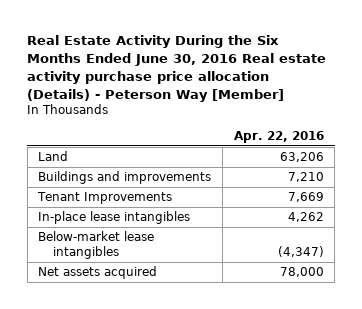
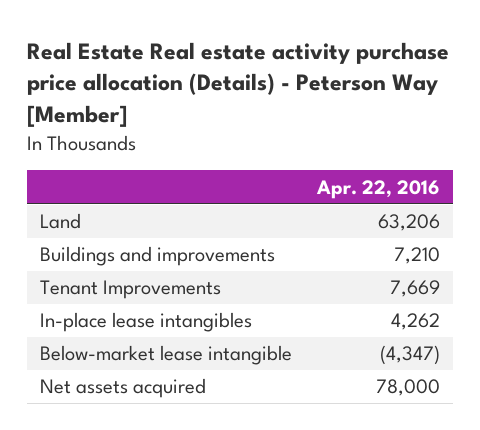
- Real Estate Activity During the Six Months Ended June 30, 2016 Real estate activity purchase price allocation (Details) - Peterson Way [Member]
+ Real Estate Real estate activity purchase price allocation (Details) - Peterson Way [Member]
- Below-market lease intangibles | (4,347)
+ Below-market lease intangible | (4,347)

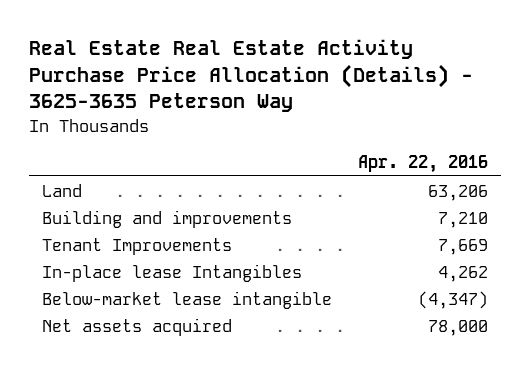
- Real Estate Real estate activity purchase price allocation (Details) - Peterson Way [Member]
+ Real Estate Real Estate Activity Purchase Price Allocation (Details) - 3625-3635 Peterson Way
- Buildings and improvements | 7,210
+ Building and improvements | 7,210
- In-place lease intangibles | 4,262
+ In-place lease Intangibles | 4,262

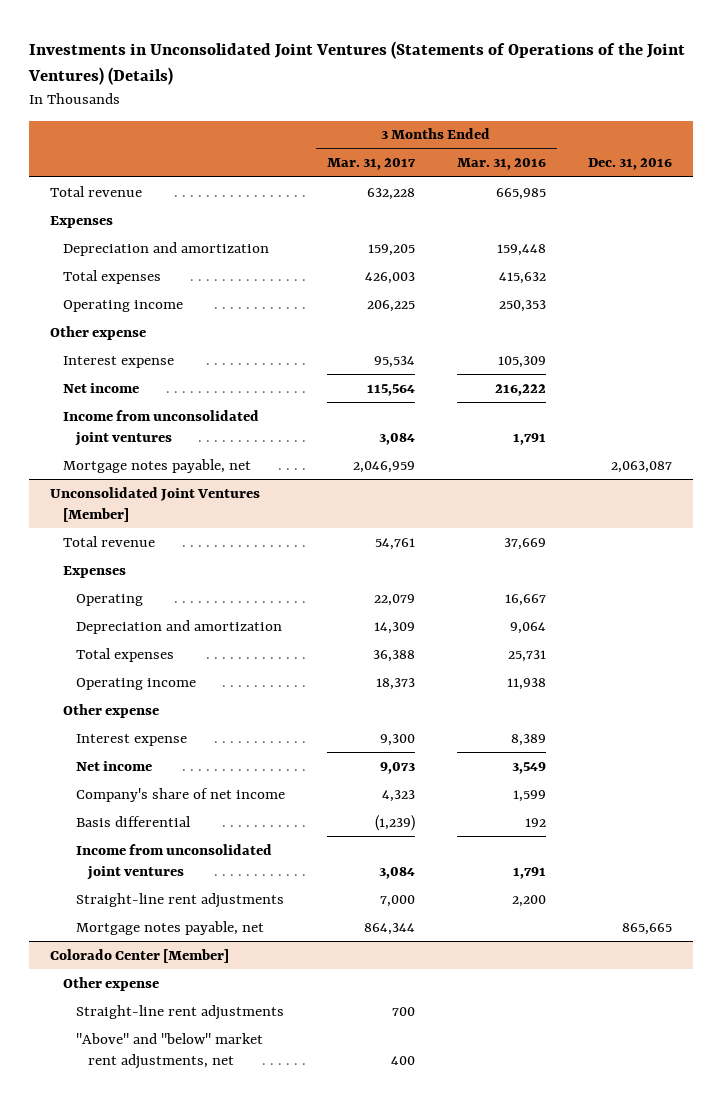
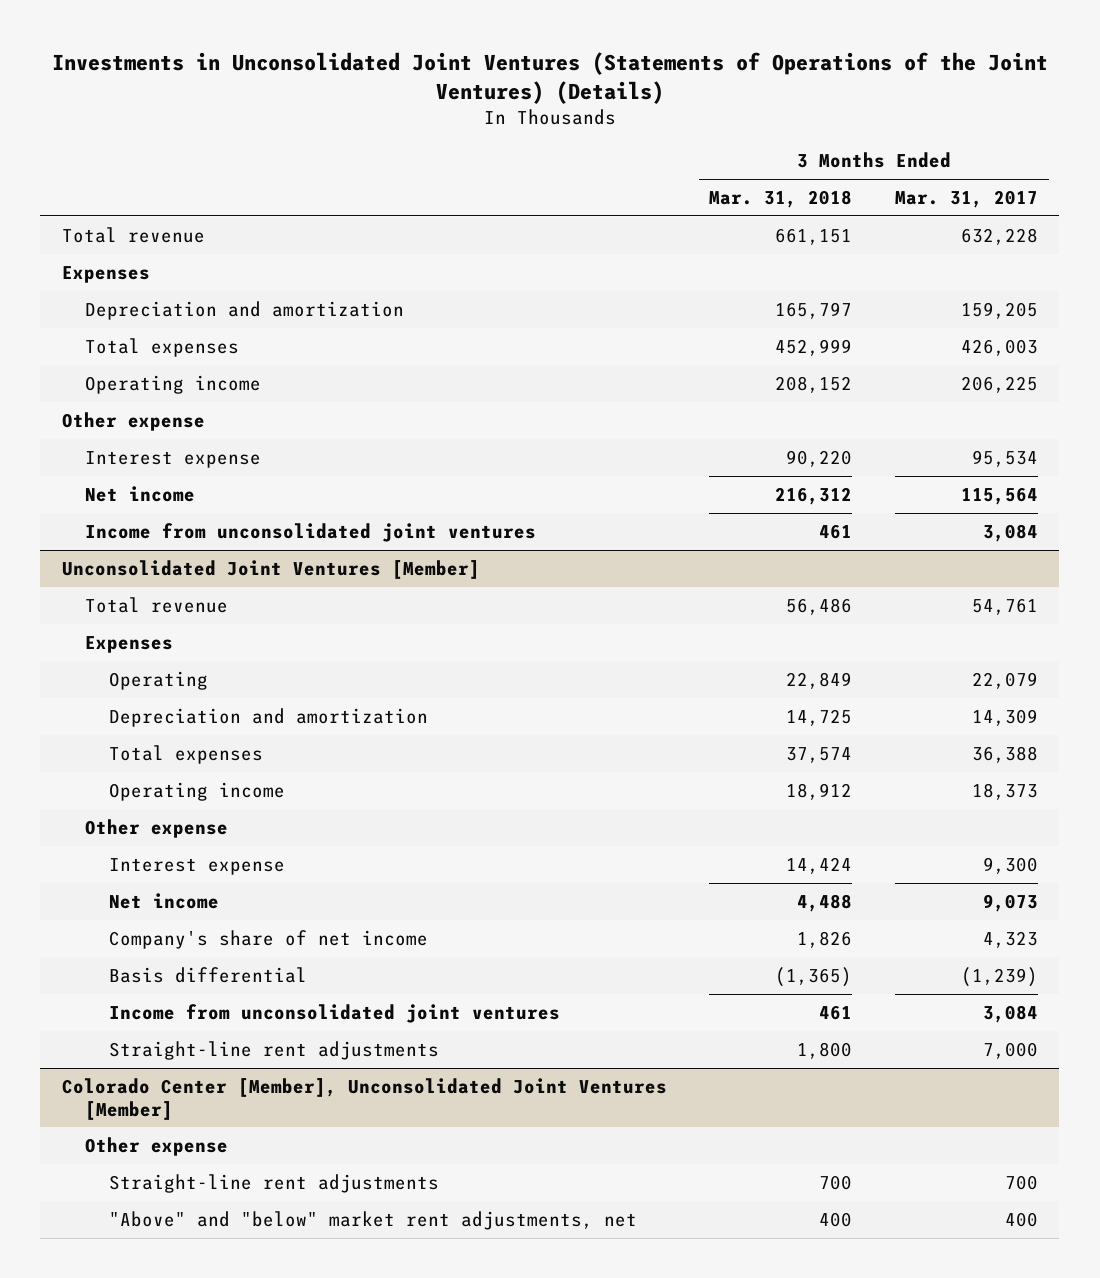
- | 3 Months Ended Mar. 31, 2017 | 3 Months Ended Mar. 31, 2016 | Dec. 31, 2016
+ | 3 Months Ended Mar. 31, 2018 | 3 Months Ended Mar. 31, 2017
- Mortgage notes payable, net | 2,046,959 | | 2,063,087
@ Unconsolidated Joint Ventures [Member]
- Mortgage notes payable, net | 864,344 | | 865,665
- Colorado Center [Member]
+ Colorado Center [Member], Unconsolidated Joint Ventures [Member]

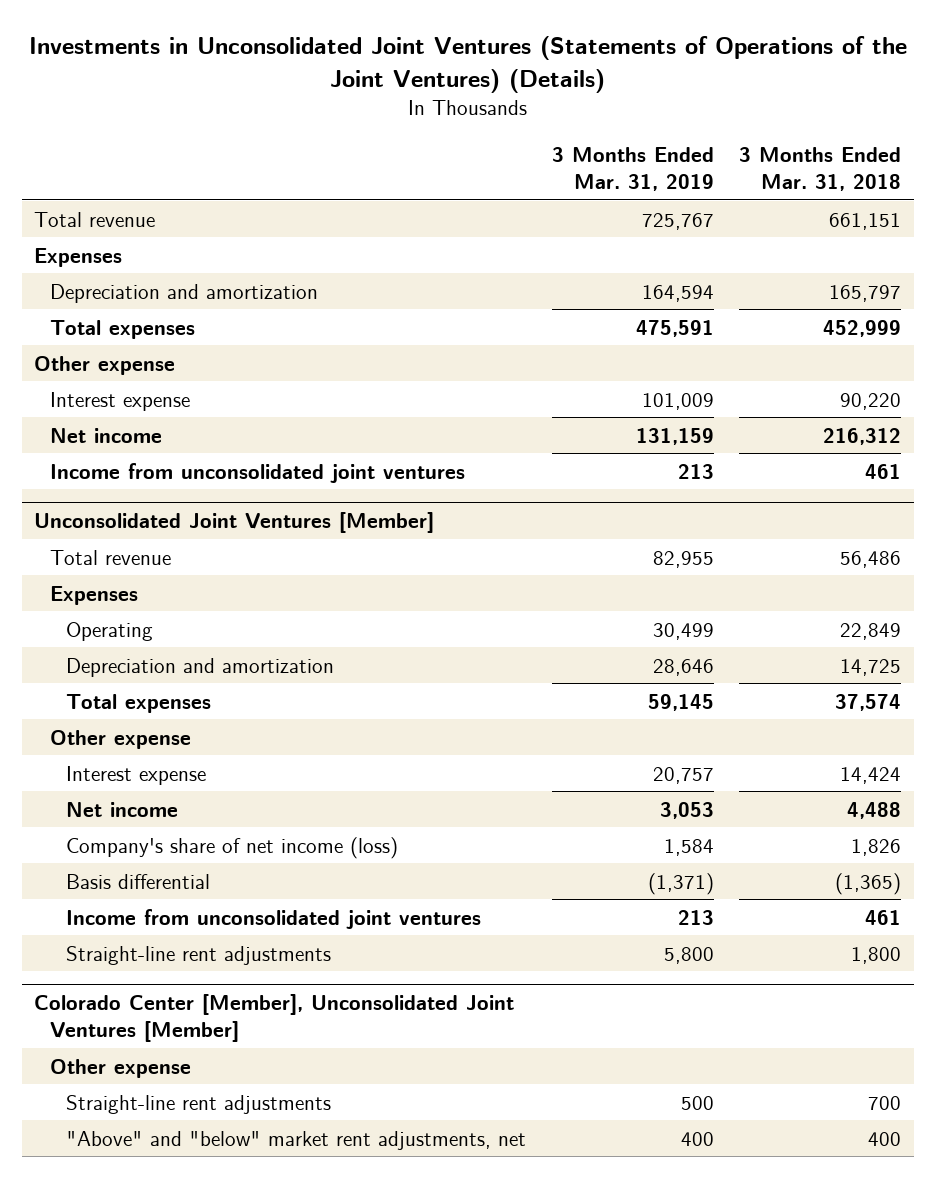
- | 3 Months Ended Mar. 31, 2018 | 3 Months Ended Mar. 31, 2017
+ | 3 Months Ended Mar. 31, 2019 | 3 Months Ended Mar. 31, 2018
- Operating income | 208,152 | 206,225
@ Unconsolidated Joint Ventures [Member]
- Operating income | 18,912 | 18,373
- Company's share of net income | 1,826 | 4,323
+ Company's share of net income (loss) | 1,584 | 1,826

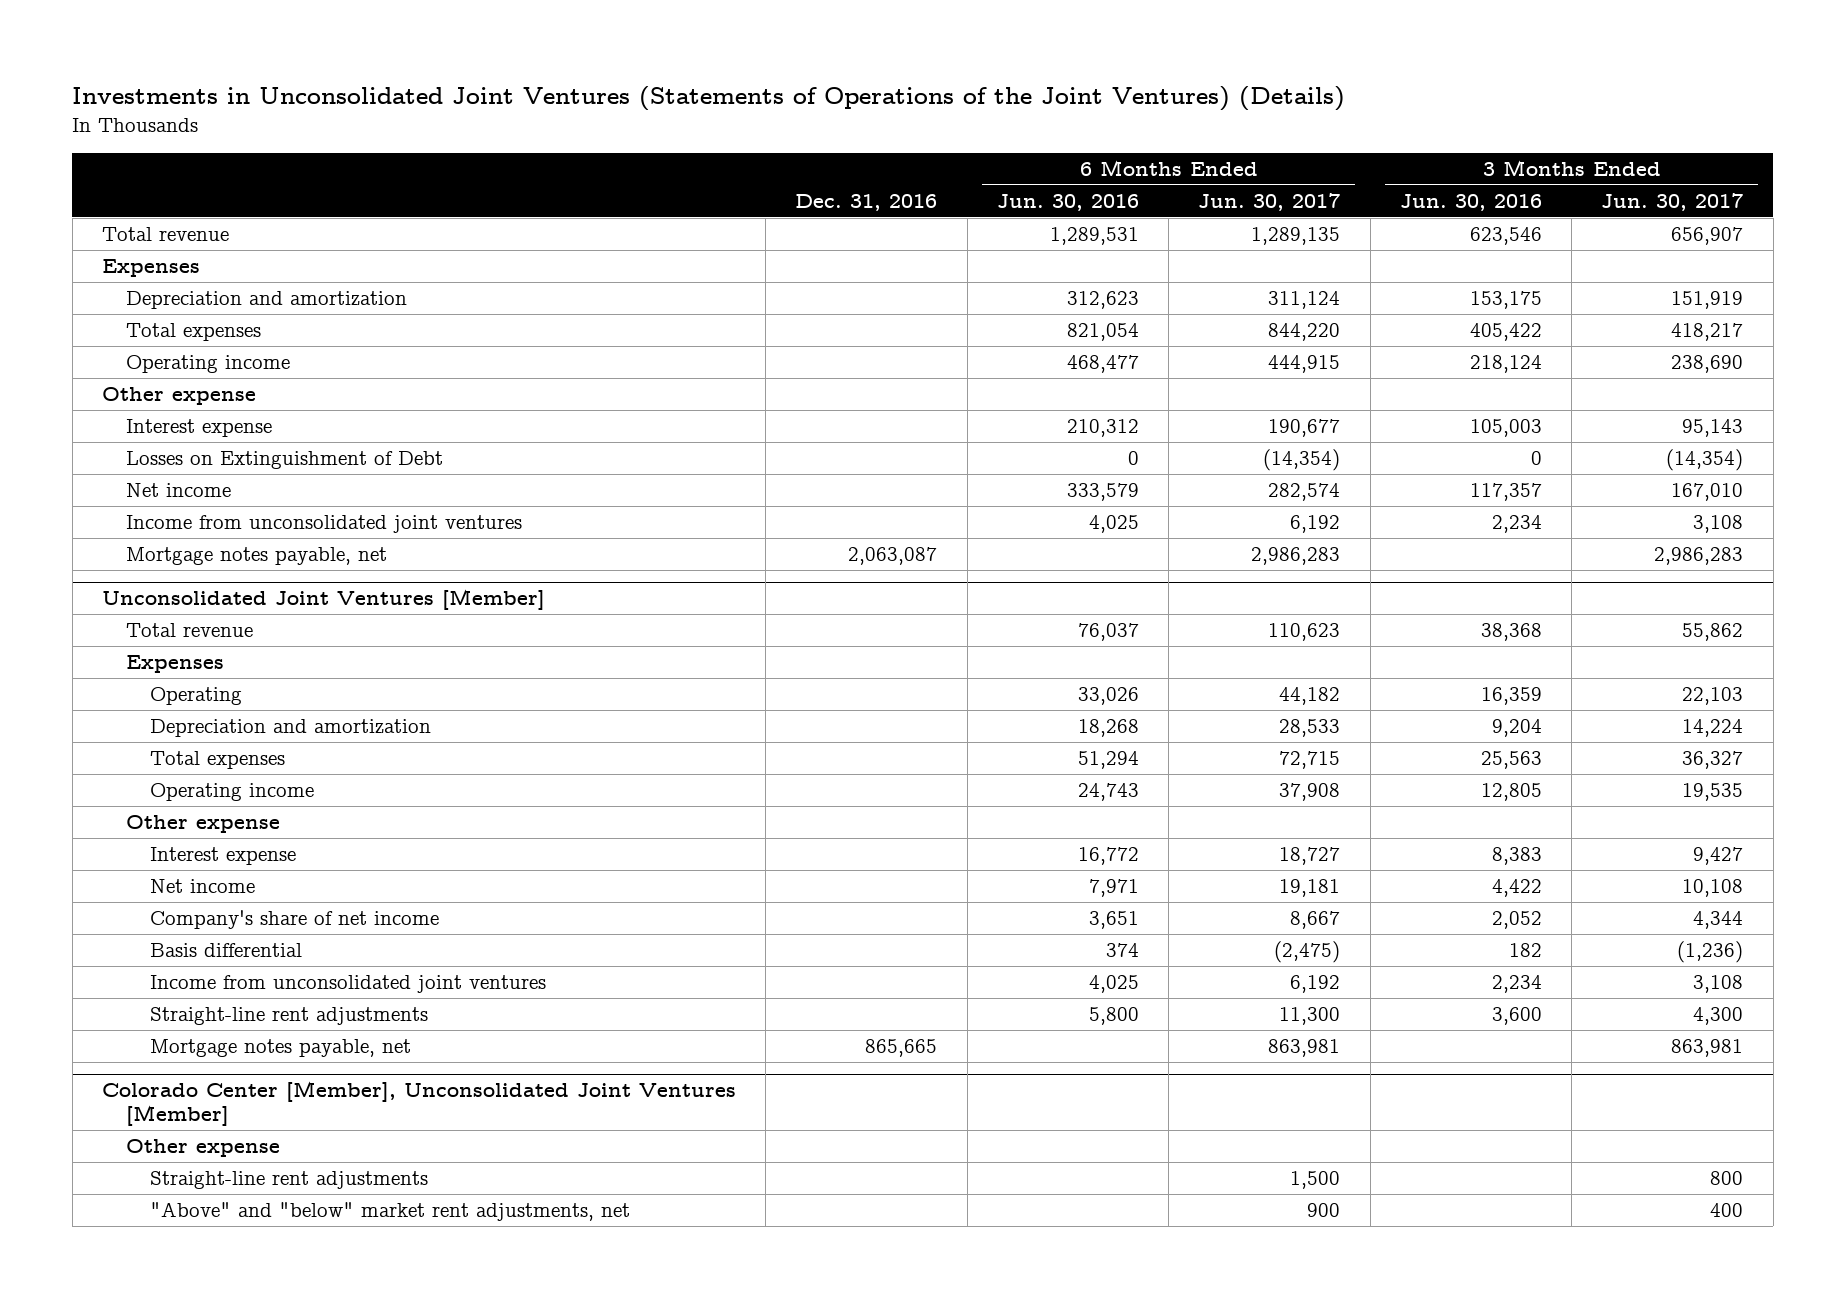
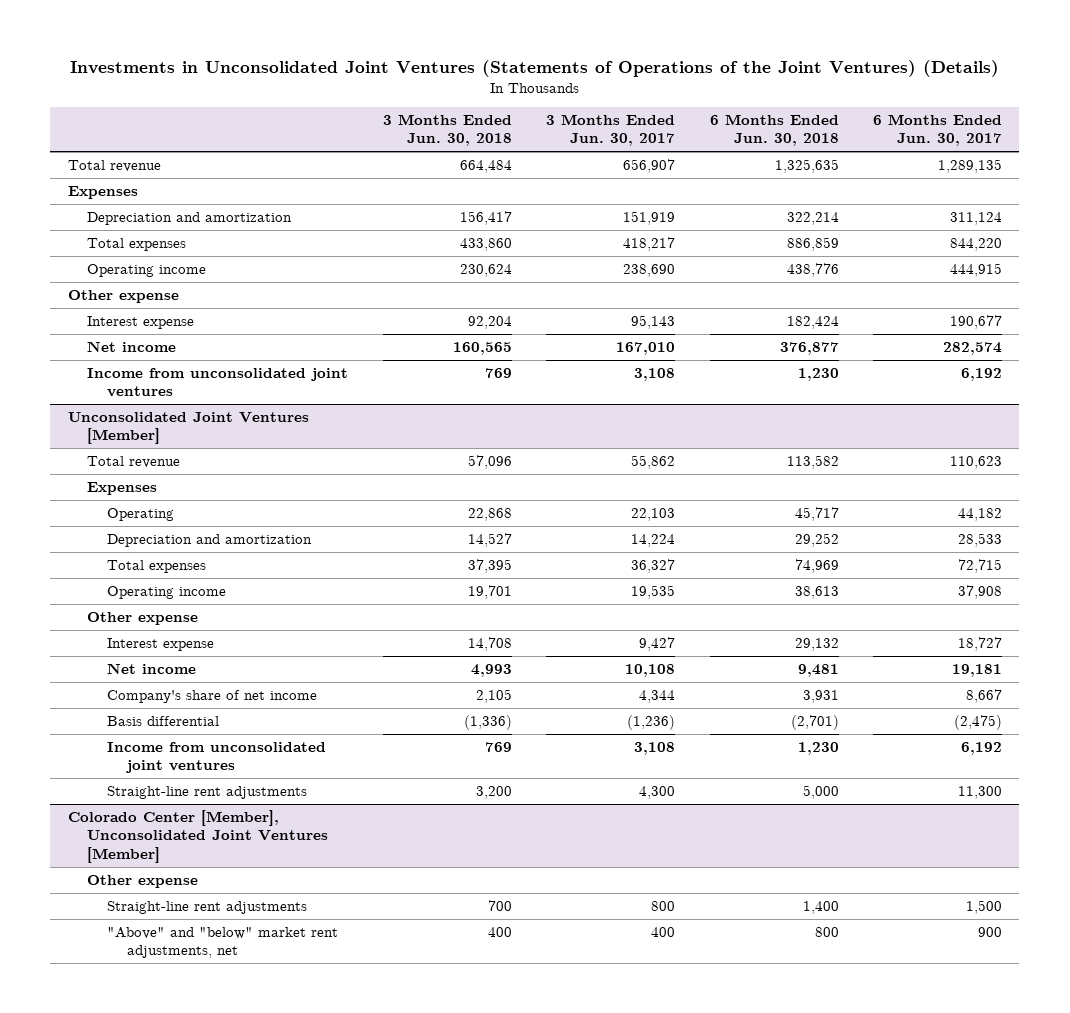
- | Dec. 31, 2016 | 6 Months Ended Jun. 30, 2016 | 6 Months Ended Jun. 30, 2017 | 3 Months Ended Jun. 30, 2016 | 3 Months Ended Jun. 30, 2017
+ | 3 Months Ended Jun. 30, 2018 | 3 Months Ended Jun. 30, 2017 | 6 Months Ended Jun. 30, 2018 | 6 Months Ended Jun. 30, 2017
- Losses on Extinguishment of Debt | | 0 | (14,354) | 0 | (14,354)
- Mortgage notes payable, net | 2,063,087 | | 2,986,283 | | 2,986,283
@ Unconsolidated Joint Ventures [Member]
- Mortgage notes payable, net | 865,665 | | 863,981 | | 863,981

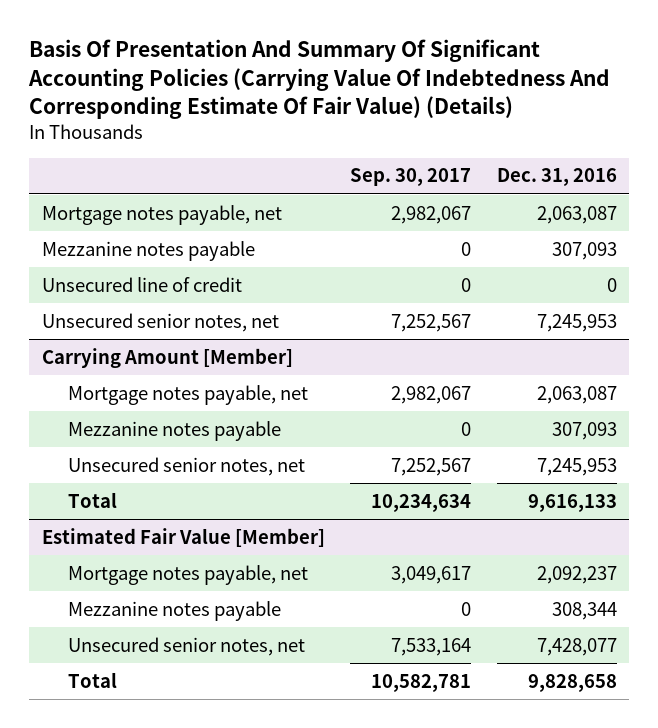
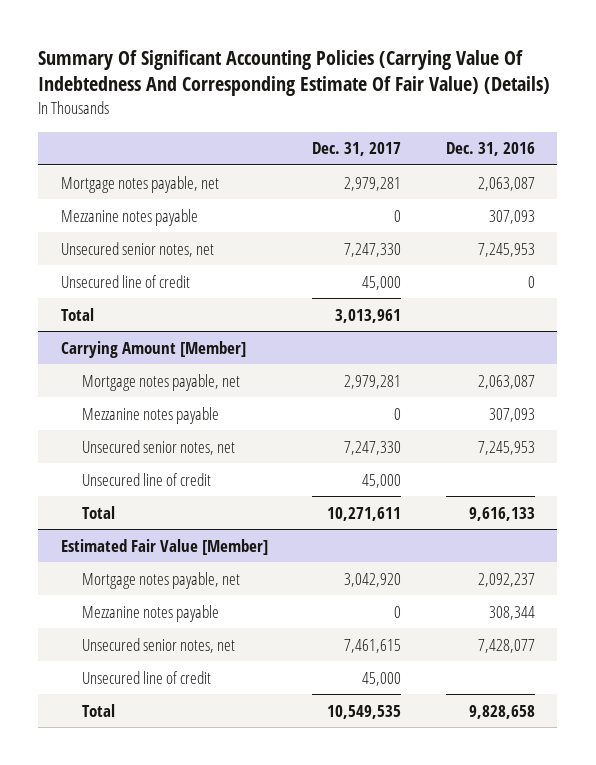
- Basis Of Presentation And Summary Of Significant Accounting Policies (Carrying Value Of Indebtedness And Corresponding Estimate Of Fair Value) (Details)
+ Summary Of Significant Accounting Policies (Carrying Value Of Indebtedness And Corresponding Estimate Of Fair Value) (Details)
- | Sep. 30, 2017 | Dec. 31, 2016
+ | Dec. 31, 2017 | Dec. 31, 2016
moved down: Unsecured line of credit | 45,000 | 0
+ Total | 3,013,961 |
@ Carrying Amount [Member]
+ Unsecured line of credit | 45,000 |
@ Estimated Fair Value [Member]
+ Unsecured line of credit | 45,000 |

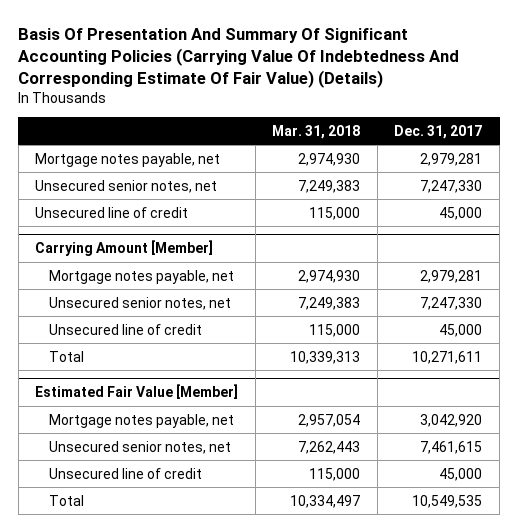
- Summary Of Significant Accounting Policies (Carrying Value Of Indebtedness And Corresponding Estimate Of Fair Value) (Details)
+ Basis Of Presentation And Summary Of Significant Accounting Policies (Carrying Value Of Indebtedness And Corresponding Estimate Of Fair Value) (Details)
- | Dec. 31, 2017 | Dec. 31, 2016
+ | Mar. 31, 2018 | Dec. 31, 2017
- Mezzanine notes payable | 0 | 307,093
- Total | 3,013,961 |
@ Carrying Amount [Member]
- Mezzanine notes payable | 0 | 307,093
@ Estimated Fair Value [Member]
- Mezzanine notes payable | 0 | 308,344

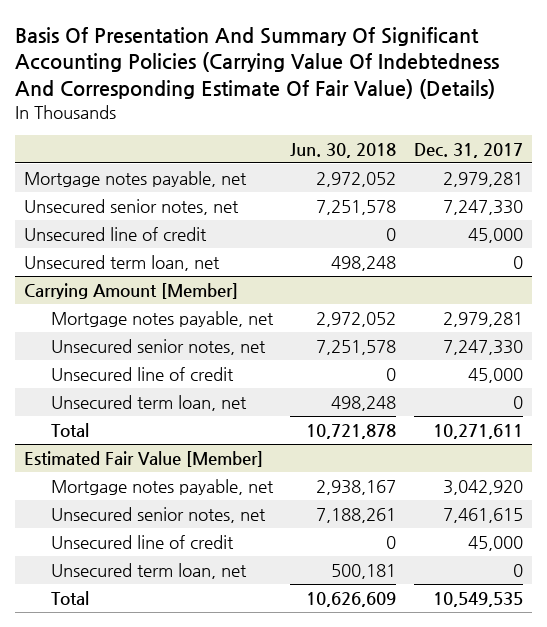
- | Mar. 31, 2018 | Dec. 31, 2017
+ | Jun. 30, 2018 | Dec. 31, 2017
+ Unsecured term loan, net | 498,248 | 0
@ Carrying Amount [Member]
+ Unsecured term loan, net | 498,248 | 0
@ Estimated Fair Value [Member]
+ Unsecured term loan, net | 500,181 | 0

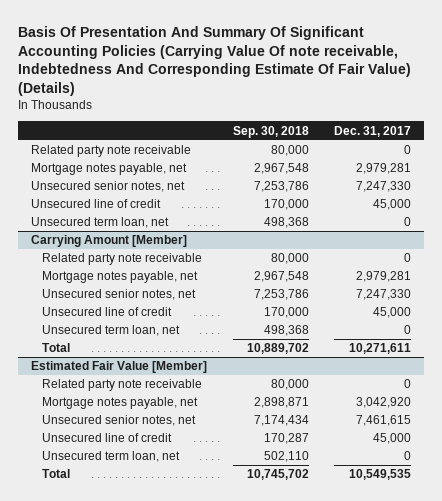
- Basis Of Presentation And Summary Of Significant Accounting Policies (Carrying Value Of Indebtedness And Corresponding Estimate Of Fair Value) (Details)
+ Basis Of Presentation And Summary Of Significant Accounting Policies (Carrying Value Of note receivable, Indebtedness And Corresponding Estimate Of Fair Value) (Details)
- | Jun. 30, 2018 | Dec. 31, 2017
+ | Sep. 30, 2018 | Dec. 31, 2017
+ Related party note receivable | 80,000 | 0
@ Carrying Amount [Member]
+ Related party note receivable | 80,000 | 0
@ Estimated Fair Value [Member]
+ Related party note receivable | 80,000 | 0

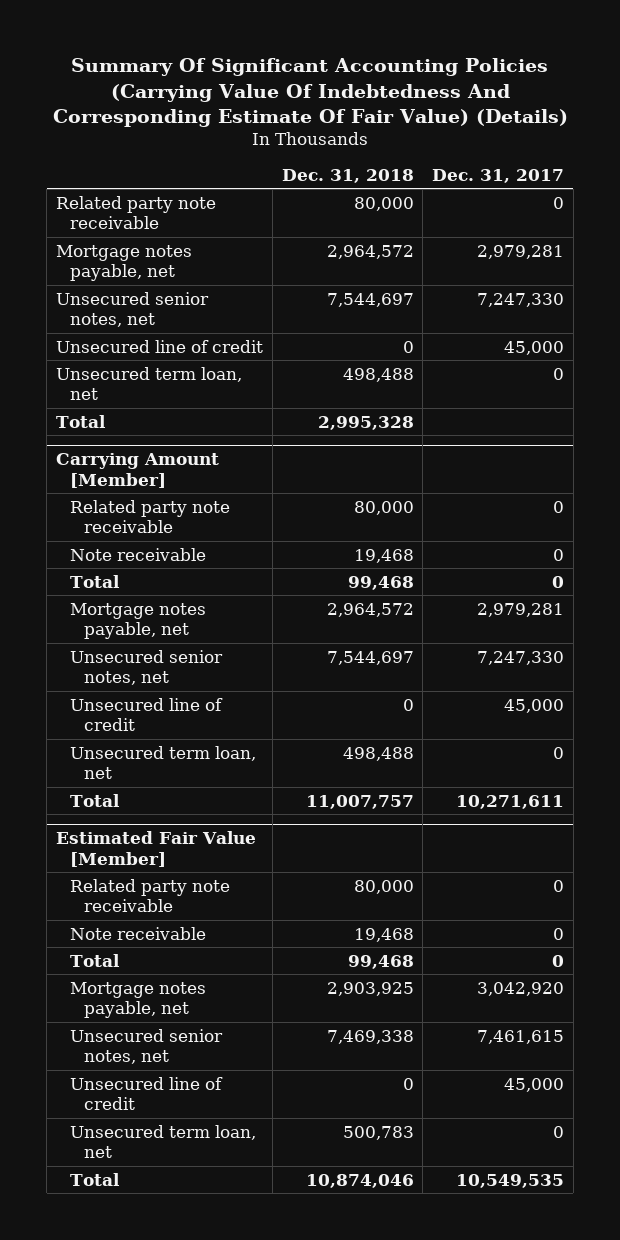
- Basis Of Presentation And Summary Of Significant Accounting Policies (Carrying Value Of note receivable, Indebtedness And Corresponding Estimate Of Fair Value) (Details)
+ Summary Of Significant Accounting Policies (Carrying Value Of Indebtedness And Corresponding Estimate Of Fair Value) (Details)
- | Sep. 30, 2018 | Dec. 31, 2017
+ | Dec. 31, 2018 | Dec. 31, 2017
+ Total | 2,995,328 |
@ Carrying Amount [Member]
+ Note receivable | 19,468 | 0
+ Total | 99,468 | 0
@ Estimated Fair Value [Member]
+ Note receivable | 19,468 | 0
+ Total | 99,468 | 0

